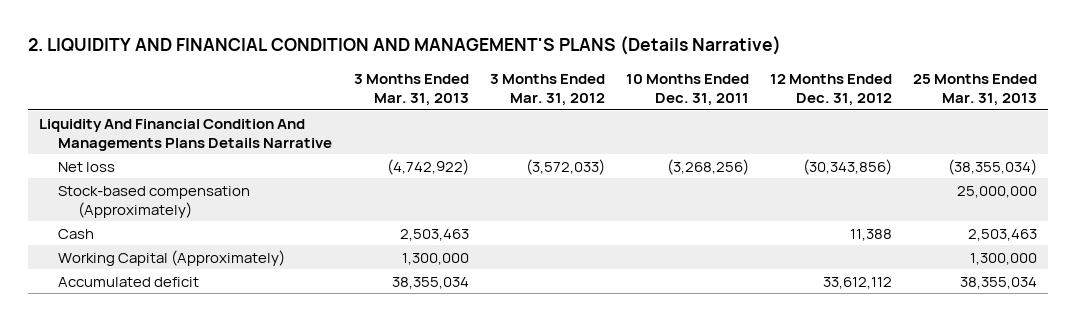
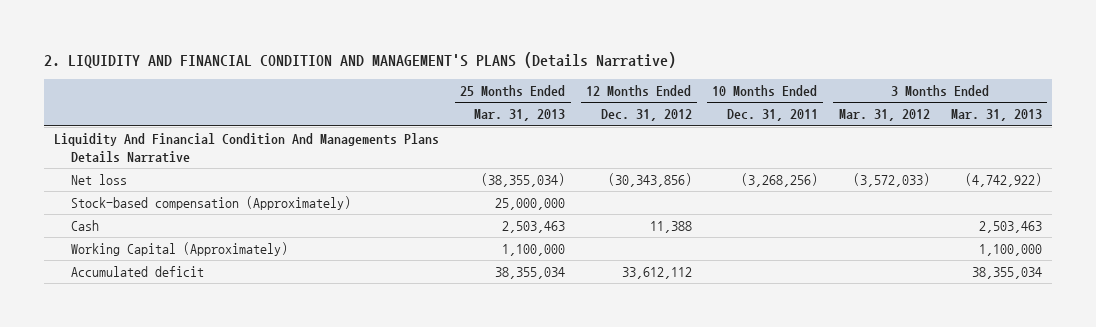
- | 3 Months Ended Mar. 31, 2013 | 3 Months Ended Mar. 31, 2012 | 10 Months Ended Dec. 31, 2011 | 12 Months Ended Dec. 31, 2012 | 25 Months Ended Mar. 31, 2013
+ | 25 Months Ended Mar. 31, 2013 | 12 Months Ended Dec. 31, 2012 | 10 Months Ended Dec. 31, 2011 | 3 Months Ended Mar. 31, 2012 | 3 Months Ended Mar. 31, 2013
- Working Capital (Approximately) | 1,300,000 | | | | 1,300,000
+ Working Capital (Approximately) | 1,100,000 | | | | 1,100,000

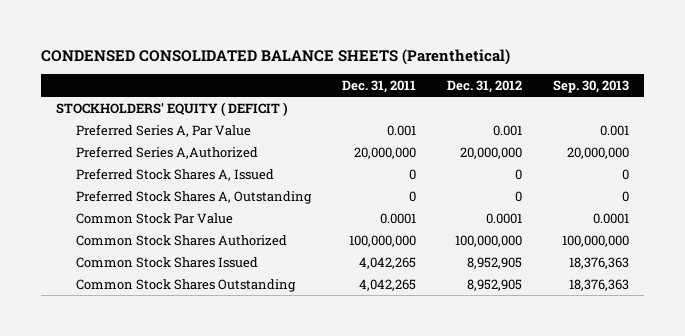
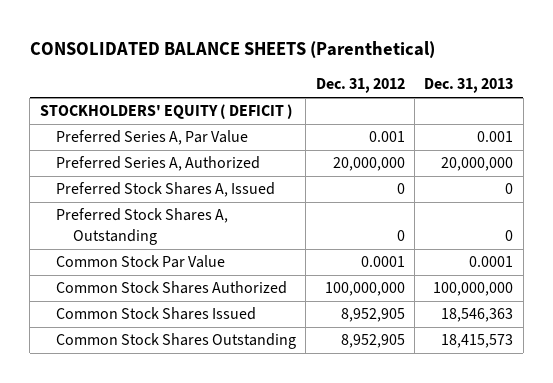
- CONDENSED CONSOLIDATED BALANCE SHEETS (Parenthetical)
+ CONSOLIDATED BALANCE SHEETS (Parenthetical)
- | Dec. 31, 2011 | Dec. 31, 2012 | Sep. 30, 2013
+ | Dec. 31, 2012 | Dec. 31, 2013
- Preferred Series A,Authorized | 20,000,000 | 20,000,000 | 20,000,000
+ Preferred Series A, Authorized | 20,000,000 | 20,000,000

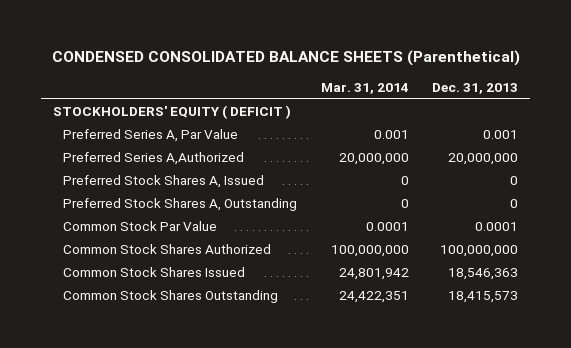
- CONSOLIDATED BALANCE SHEETS (Parenthetical)
+ CONDENSED CONSOLIDATED BALANCE SHEETS (Parenthetical)
- | Dec. 31, 2012 | Dec. 31, 2013
+ | Mar. 31, 2014 | Dec. 31, 2013
- Preferred Series A, Authorized | 20,000,000 | 20,000,000
+ Preferred Series A,Authorized | 20,000,000 | 20,000,000

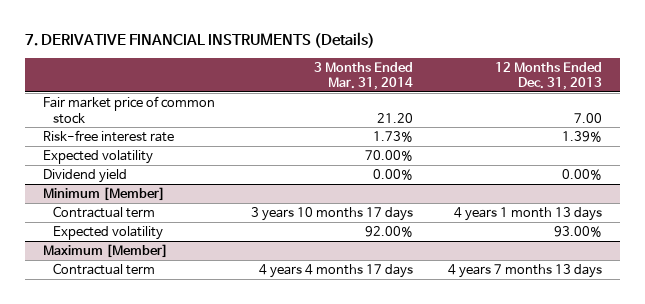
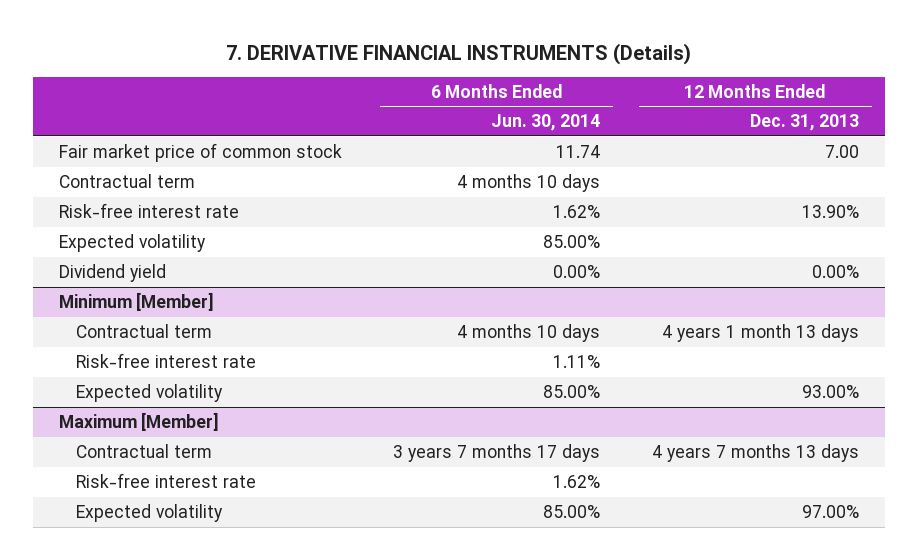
- | 3 Months Ended Mar. 31, 2014 | 12 Months Ended Dec. 31, 2013
+ | 6 Months Ended Jun. 30, 2014 | 12 Months Ended Dec. 31, 2013
- Risk-free interest rate | 1.73% | 1.39%
+ Contractual term | 4 months 10 days |
+ Risk-free interest rate | 1.62% | 13.90%
@ Minimum [Member]
+ Risk-free interest rate | 1.11% |
@ Maximum [Member]
+ Risk-free interest rate | 1.62% |
+ Expected volatility | 85.00% | 97.00%

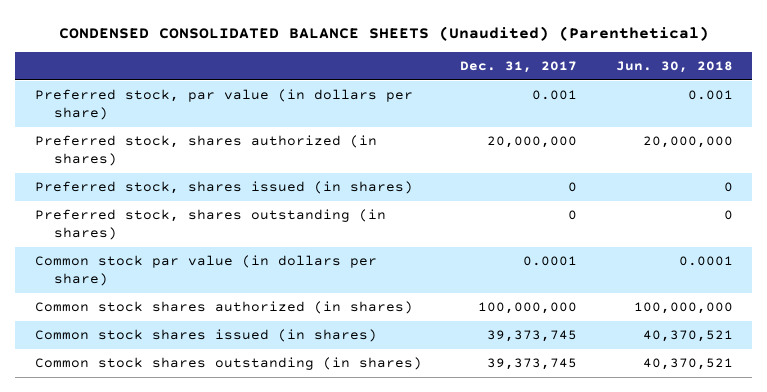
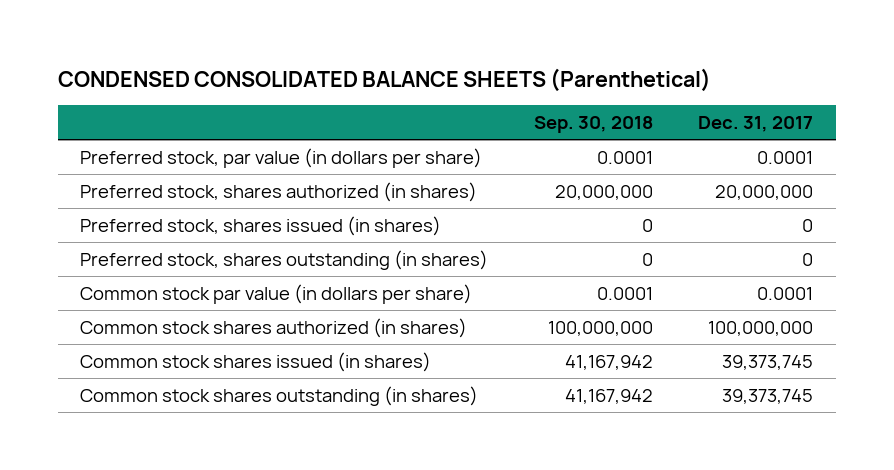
- CONDENSED CONSOLIDATED BALANCE SHEETS (Unaudited) (Parenthetical)
+ CONDENSED CONSOLIDATED BALANCE SHEETS (Parenthetical)
- | Dec. 31, 2017 | Jun. 30, 2018
+ | Sep. 30, 2018 | Dec. 31, 2017
- Preferred stock, par value (in dollars per share) | 0.001 | 0.001
+ Preferred stock, par value (in dollars per share) | 0.0001 | 0.0001

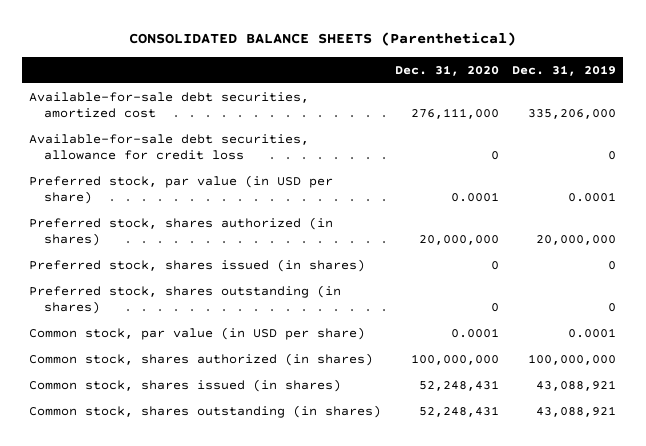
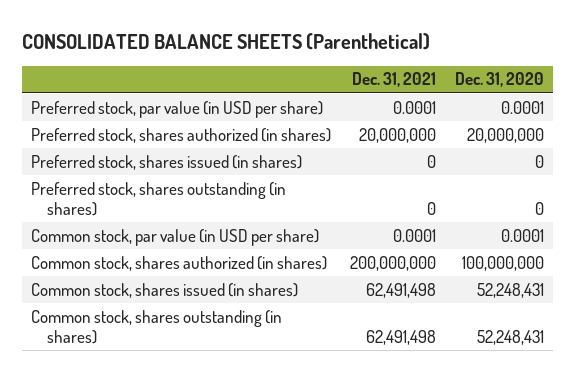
- | Dec. 31, 2020 | Dec. 31, 2019
+ | Dec. 31, 2021 | Dec. 31, 2020
- Available-for-sale debt securities, amortized cost | 276,111,000 | 335,206,000
- Available-for-sale debt securities, allowance for credit loss | 0 | 0

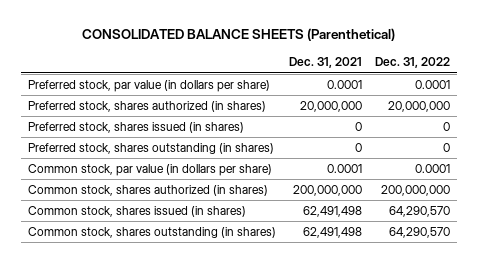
- | Dec. 31, 2021 | Dec. 31, 2020
+ | Dec. 31, 2021 | Dec. 31, 2022
- Preferred stock, par value (in USD per share) | 0.0001 | 0.0001
+ Preferred stock, par value (in dollars per share) | 0.0001 | 0.0001
- Common stock, par value (in USD per share) | 0.0001 | 0.0001
+ Common stock, par value (in dollars per share) | 0.0001 | 0.0001

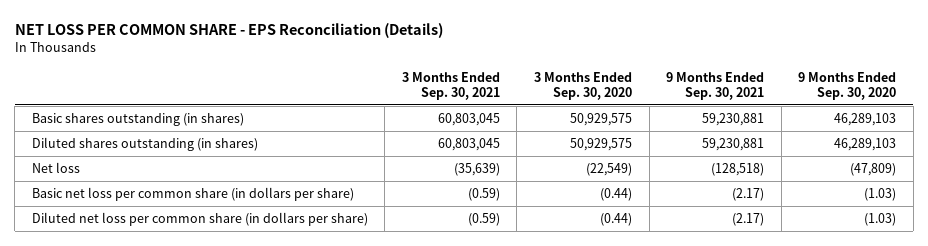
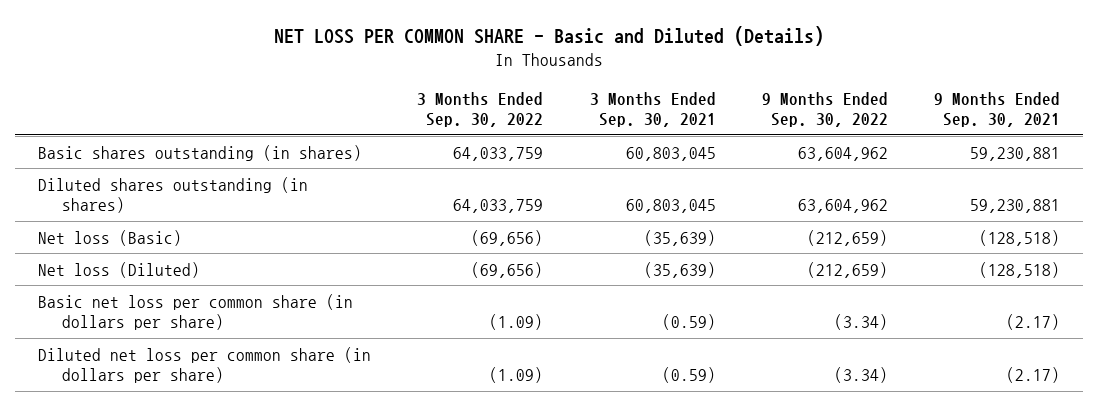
- NET LOSS PER COMMON SHARE - EPS Reconciliation (Details)
+ NET LOSS PER COMMON SHARE - Basic and Diluted (Details)
- | 3 Months Ended Sep. 30, 2021 | 3 Months Ended Sep. 30, 2020 | 9 Months Ended Sep. 30, 2021 | 9 Months Ended Sep. 30, 2020
+ | 3 Months Ended Sep. 30, 2022 | 3 Months Ended Sep. 30, 2021 | 9 Months Ended Sep. 30, 2022 | 9 Months Ended Sep. 30, 2021
- Net loss | (35,639) | (22,549) | (128,518) | (47,809)
+ Net loss (Basic) | (69,656) | (35,639) | (212,659) | (128,518)
+ Net loss (Diluted) | (69,656) | (35,639) | (212,659) | (128,518)

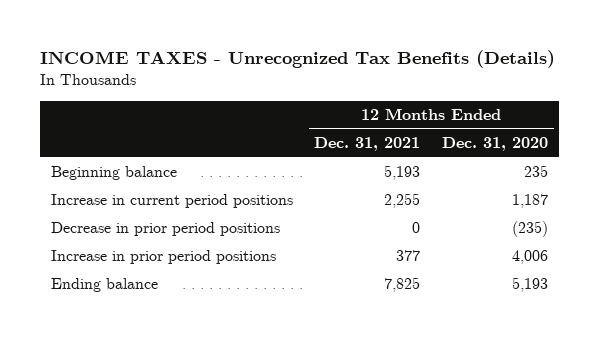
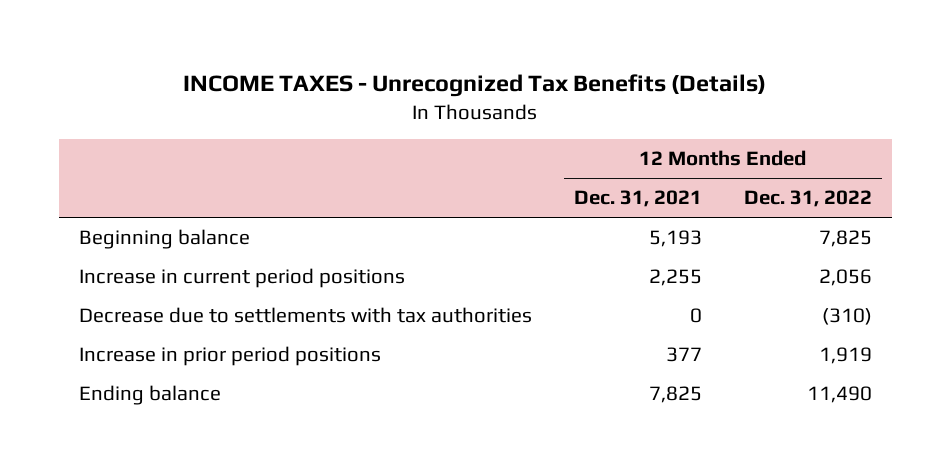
- | 12 Months Ended Dec. 31, 2021 | 12 Months Ended Dec. 31, 2020
+ | 12 Months Ended Dec. 31, 2021 | 12 Months Ended Dec. 31, 2022
- Decrease in prior period positions | 0 | (235)
+ Decrease due to settlements with tax authorities | 0 | (310)

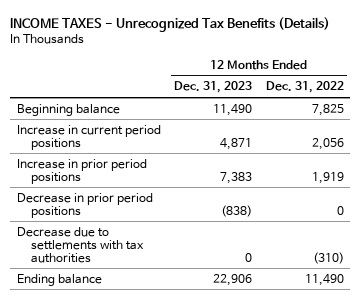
- | 12 Months Ended Dec. 31, 2021 | 12 Months Ended Dec. 31, 2022
+ | 12 Months Ended Dec. 31, 2023 | 12 Months Ended Dec. 31, 2022
+ Decrease in prior period positions | (838) | 0
moved down: Decrease due to settlements with tax authorities | 0 | (310)

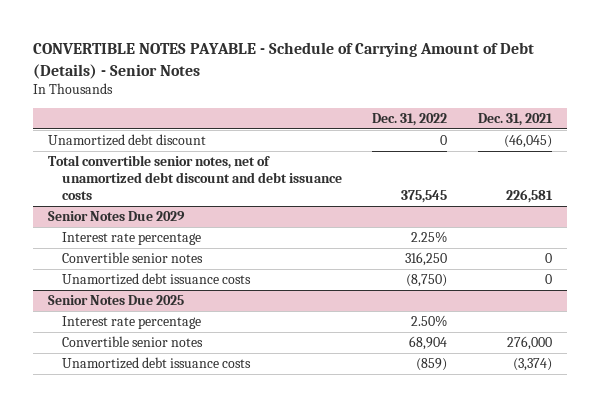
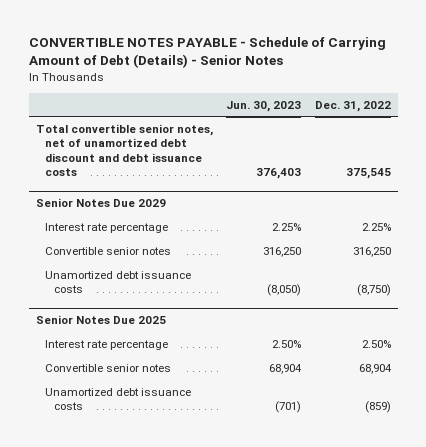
- | Dec. 31, 2022 | Dec. 31, 2021
+ | Jun. 30, 2023 | Dec. 31, 2022
- Unamortized debt discount | 0 | (46,045)

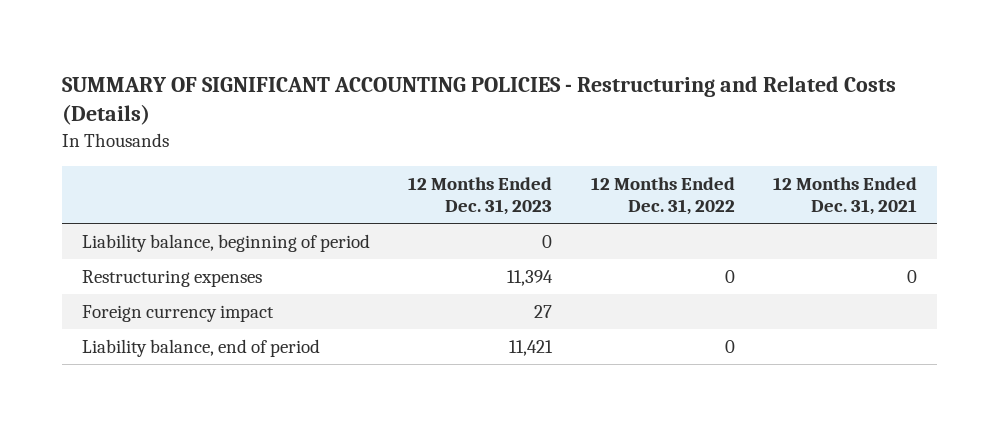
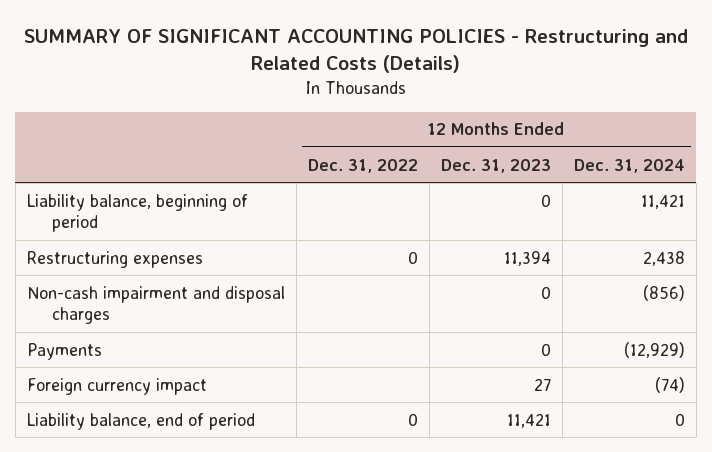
- | 12 Months Ended Dec. 31, 2023 | 12 Months Ended Dec. 31, 2022 | 12 Months Ended Dec. 31, 2021
+ | 12 Months Ended Dec. 31, 2022 | 12 Months Ended Dec. 31, 2023 | 12 Months Ended Dec. 31, 2024
+ Non-cash impairment and disposal charges | | 0 | (856)
+ Payments | | 0 | (12,929)

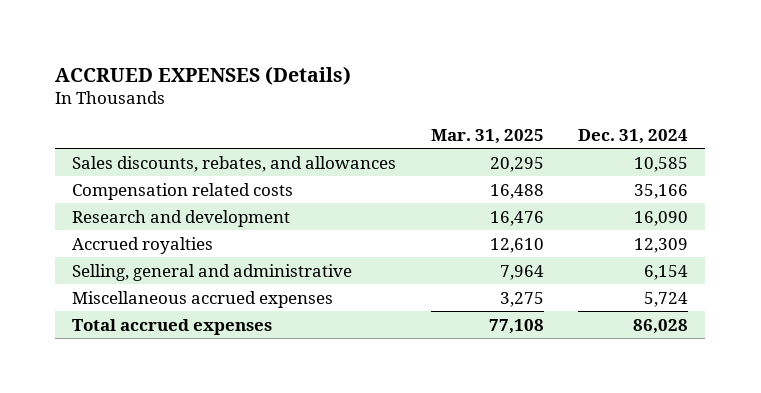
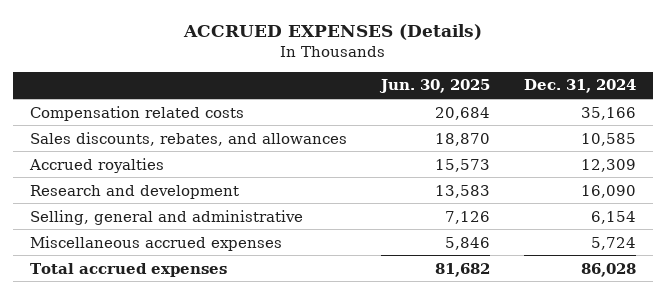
- | Mar. 31, 2025 | Dec. 31, 2024
+ | Jun. 30, 2025 | Dec. 31, 2024
moved down: Sales discounts, rebates, and allowances | 18,870 | 10,585
moved down: Research and development | 13,583 | 16,090

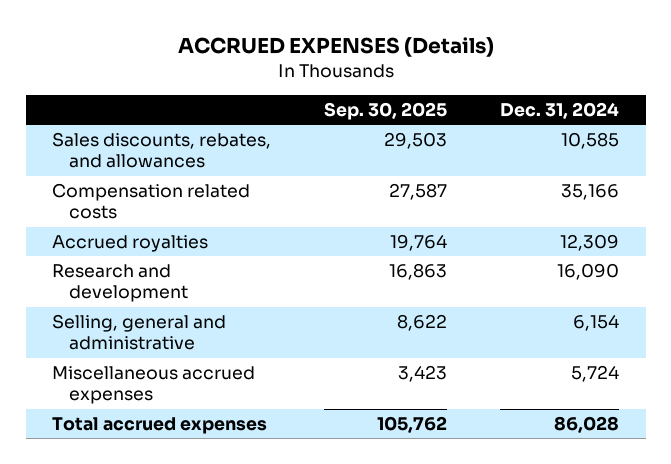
- | Jun. 30, 2025 | Dec. 31, 2024
+ | Sep. 30, 2025 | Dec. 31, 2024
moved down: Compensation related costs | 27,587 | 35,166

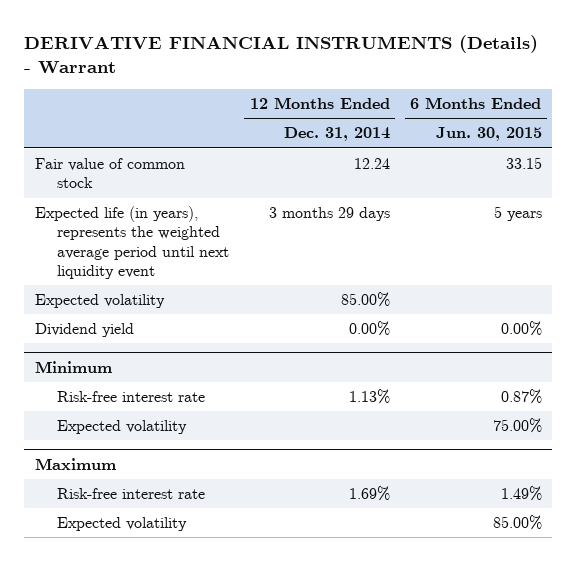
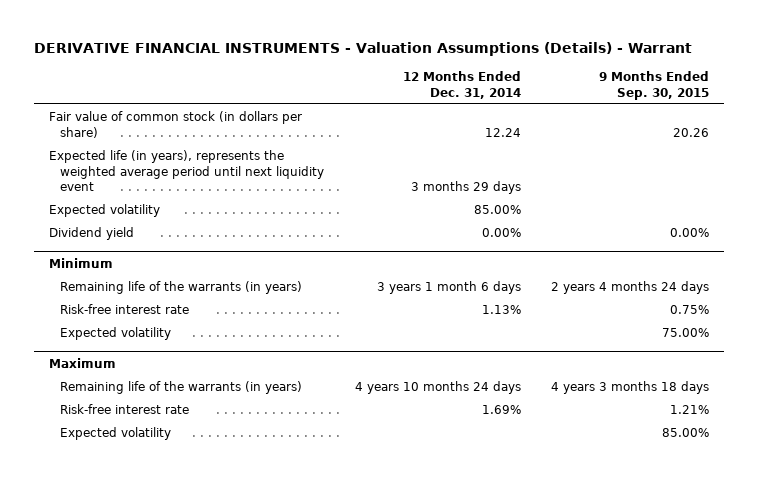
- DERIVATIVE FINANCIAL INSTRUMENTS (Details) - Warrant
+ DERIVATIVE FINANCIAL INSTRUMENTS - Valuation Assumptions (Details) - Warrant
- | 12 Months Ended Dec. 31, 2014 | 6 Months Ended Jun. 30, 2015
+ | 12 Months Ended Dec. 31, 2014 | 9 Months Ended Sep. 30, 2015
- Fair value of common stock | 12.24 | 33.15
+ Fair value of common stock (in dollars per share) | 12.24 | 20.26
@ Minimum
+ Remaining life of the warrants (in years) | 3 years 1 month 6 days | 2 years 4 months 24 days
@ Maximum
+ Remaining life of the warrants (in years) | 4 years 10 months 24 days | 4 years 3 months 18 days

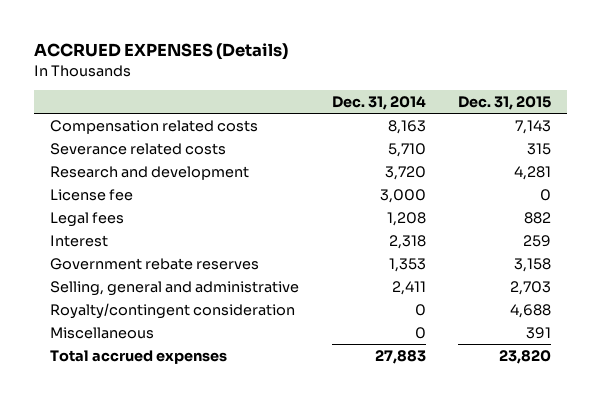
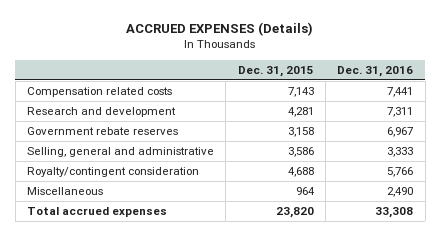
- | Dec. 31, 2014 | Dec. 31, 2015
+ | Dec. 31, 2015 | Dec. 31, 2016
- Severance related costs | 5,710 | 315
- License fee | 3,000 | 0
- Legal fees | 1,208 | 882
- Interest | 2,318 | 259
- Selling, general and administrative | 2,411 | 2,703
+ Selling, general and administrative | 3,586 | 3,333
- Miscellaneous | 0 | 391
+ Miscellaneous | 964 | 2,490

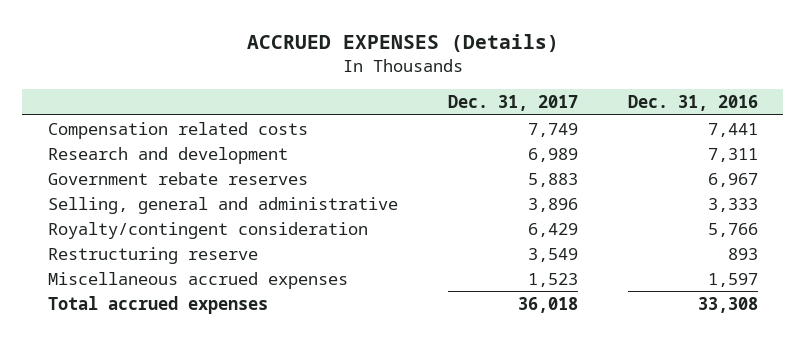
- | Dec. 31, 2015 | Dec. 31, 2016
+ | Dec. 31, 2017 | Dec. 31, 2016
- Miscellaneous | 964 | 2,490
+ Restructuring reserve | 3,549 | 893
+ Miscellaneous accrued expenses | 1,523 | 1,597

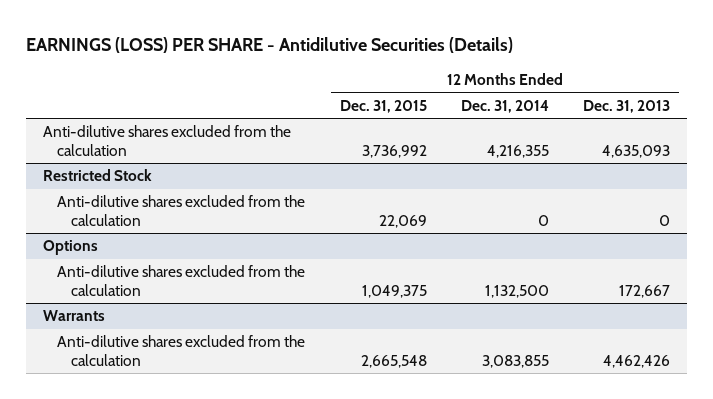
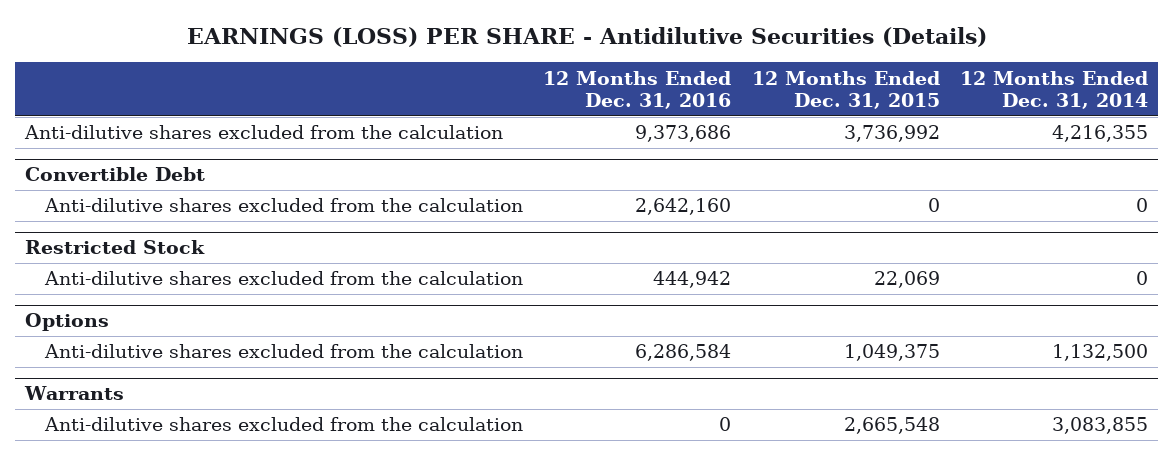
- | 12 Months Ended Dec. 31, 2015 | 12 Months Ended Dec. 31, 2014 | 12 Months Ended Dec. 31, 2013
+ | 12 Months Ended Dec. 31, 2016 | 12 Months Ended Dec. 31, 2015 | 12 Months Ended Dec. 31, 2014
+ Convertible Debt
+ Anti-dilutive shares excluded from the calculation | 2,642,160 | 0 | 0

